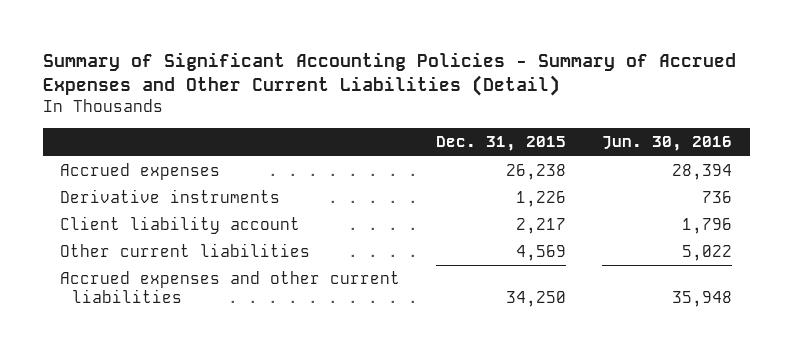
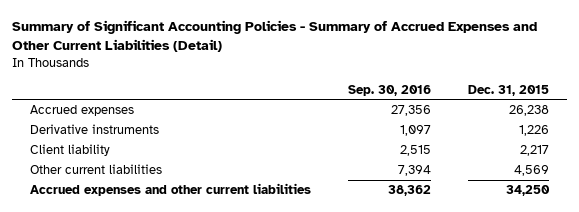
- | Dec. 31, 2015 | Jun. 30, 2016
+ | Sep. 30, 2016 | Dec. 31, 2015
- Client liability account | 2,217 | 1,796
+ Client liability | 2,515 | 2,217

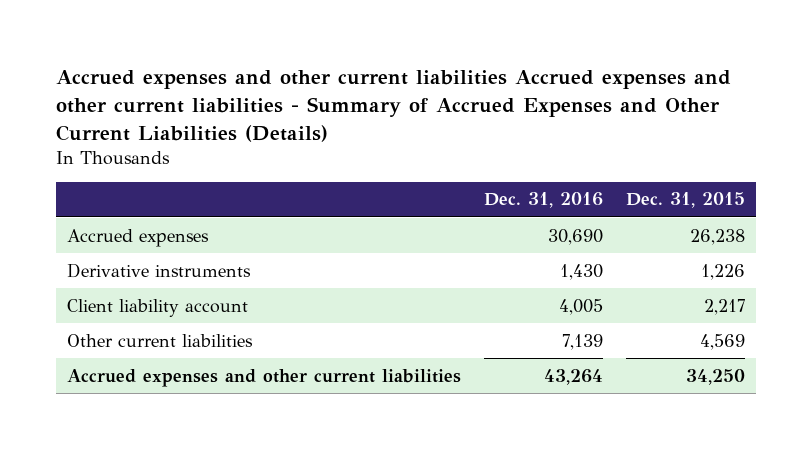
- Summary of Significant Accounting Policies - Summary of Accrued Expenses and Other Current Liabilities (Detail)
+ Accrued expenses and other current liabilities Accrued expenses and other current liabilities - Summary of Accrued Expenses and Other Current Liabilities (Details)
- | Sep. 30, 2016 | Dec. 31, 2015
+ | Dec. 31, 2016 | Dec. 31, 2015
- Client liability | 2,515 | 2,217
+ Client liability account | 4,005 | 2,217

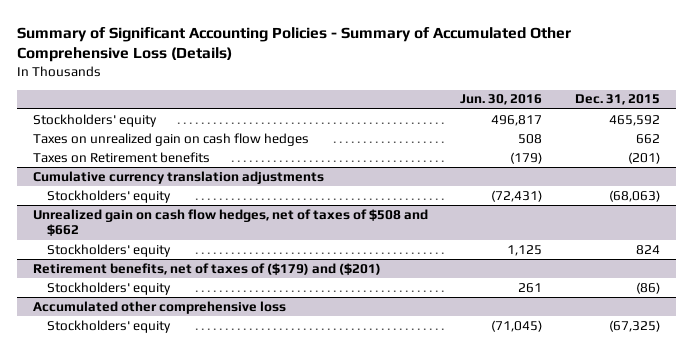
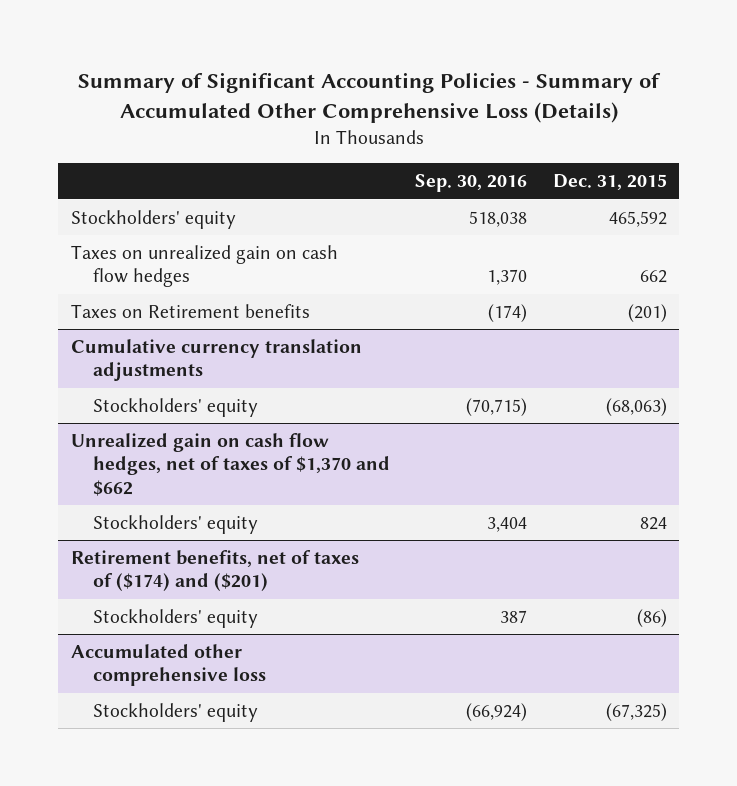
- | Jun. 30, 2016 | Dec. 31, 2015
+ | Sep. 30, 2016 | Dec. 31, 2015
- Unrealized gain on cash flow hedges, net of taxes of $508 and $662
+ Unrealized gain on cash flow hedges, net of taxes of $1,370 and $662
- Retirement benefits, net of taxes of ($179) and ($201)
+ Retirement benefits, net of taxes of ($174) and ($201)

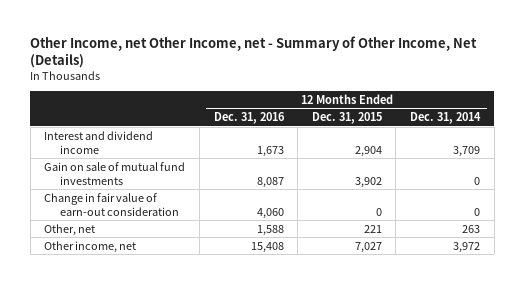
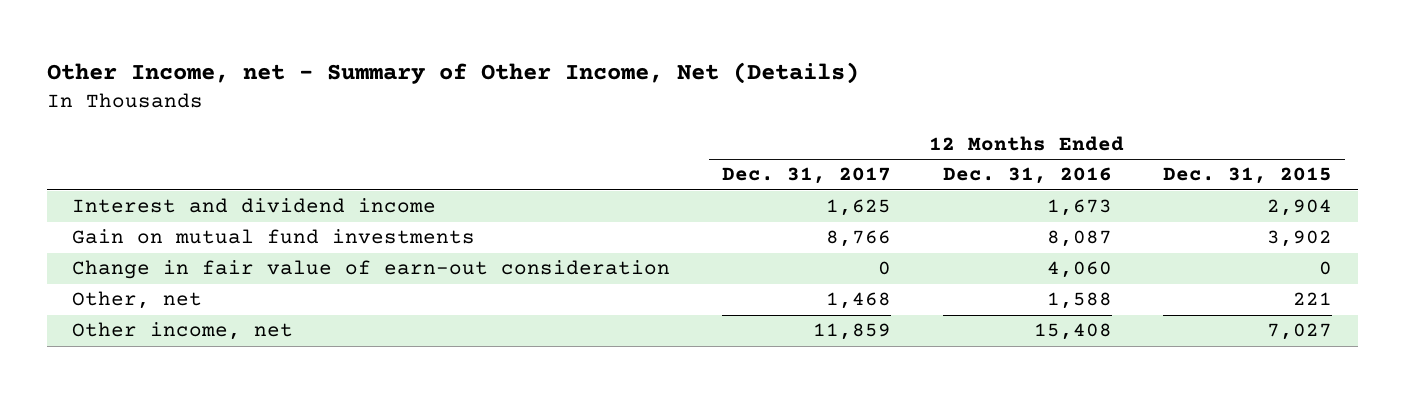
- Other Income, net Other Income, net - Summary of Other Income, Net (Details)
+ Other Income, net - Summary of Other Income, Net (Details)
- | 12 Months Ended Dec. 31, 2016 | 12 Months Ended Dec. 31, 2015 | 12 Months Ended Dec. 31, 2014
+ | 12 Months Ended Dec. 31, 2017 | 12 Months Ended Dec. 31, 2016 | 12 Months Ended Dec. 31, 2015
- Gain on sale of mutual fund investments | 8,087 | 3,902 | 0
+ Gain on mutual fund investments | 8,766 | 8,087 | 3,902

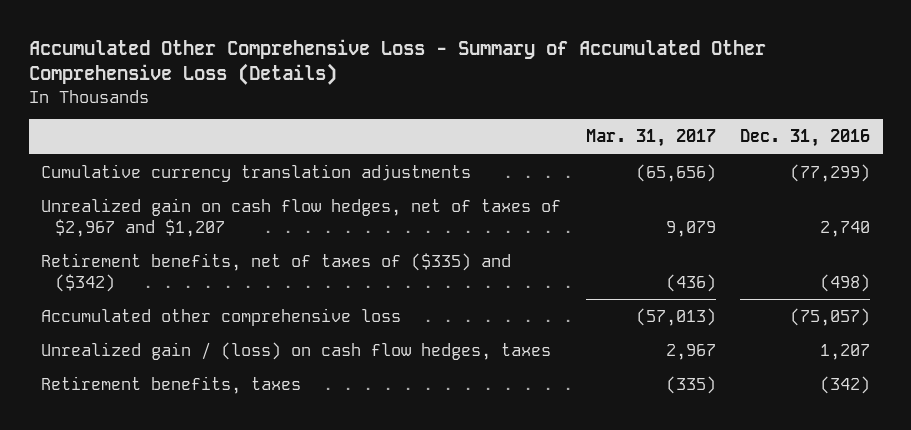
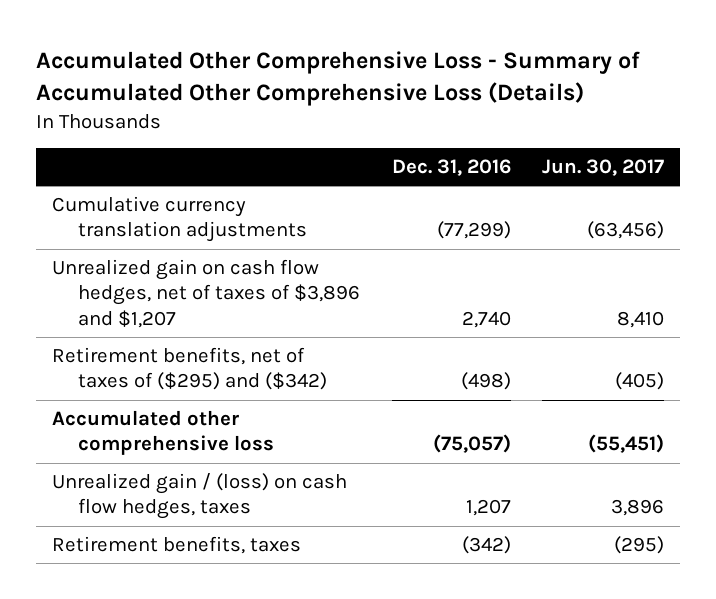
- | Mar. 31, 2017 | Dec. 31, 2016
+ | Dec. 31, 2016 | Jun. 30, 2017
- Unrealized gain on cash flow hedges, net of taxes of $2,967 and $1,207 | 9,079 | 2,740
- Retirement benefits, net of taxes of ($335) and ($342) | (436) | (498)
+ Unrealized gain on cash flow hedges, net of taxes of $3,896 and $1,207 | 2,740 | 8,410
+ Retirement benefits, net of taxes of ($295) and ($342) | (498) | (405)

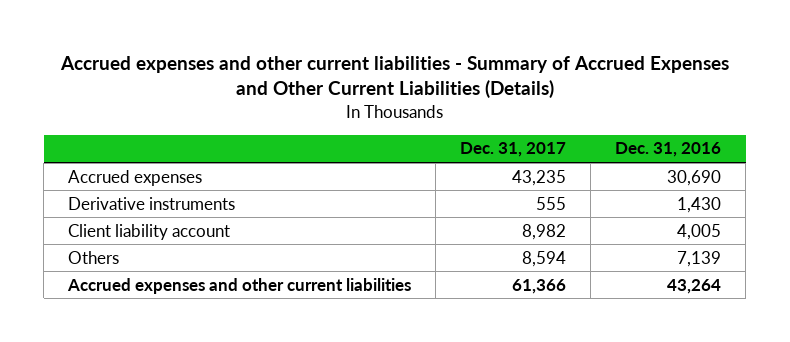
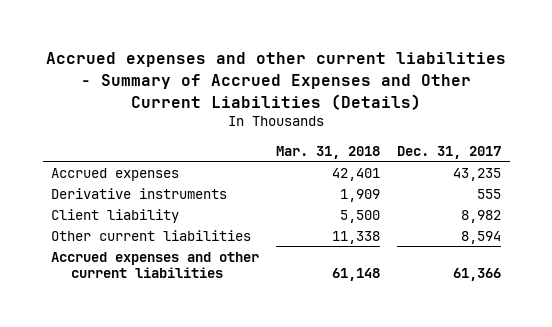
- | Dec. 31, 2017 | Dec. 31, 2016
+ | Mar. 31, 2018 | Dec. 31, 2017
- Client liability account | 8,982 | 4,005
- Others | 8,594 | 7,139
+ Client liability | 5,500 | 8,982
+ Other current liabilities | 11,338 | 8,594

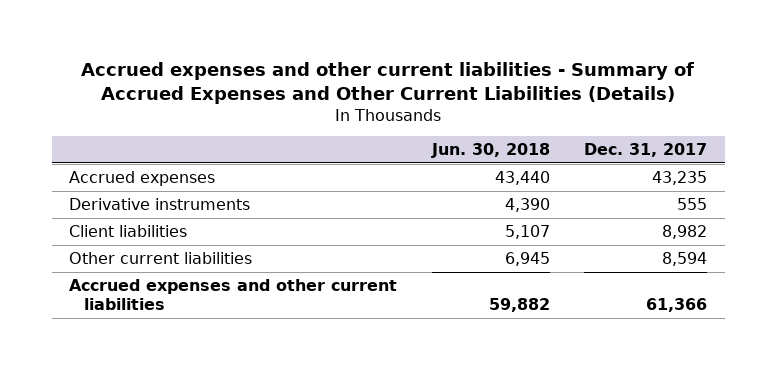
- | Mar. 31, 2018 | Dec. 31, 2017
+ | Jun. 30, 2018 | Dec. 31, 2017
- Client liability | 5,500 | 8,982
+ Client liabilities | 5,107 | 8,982

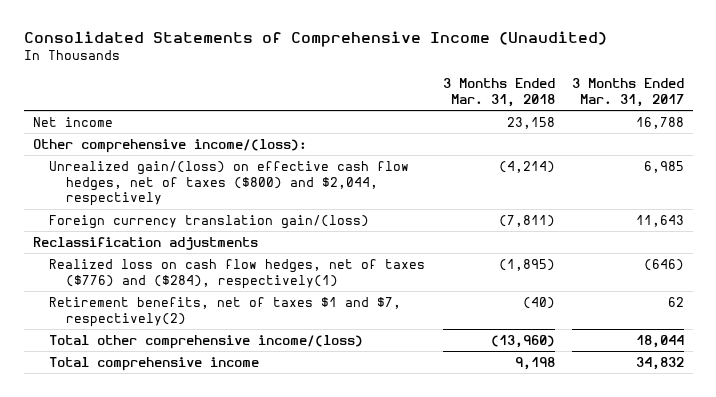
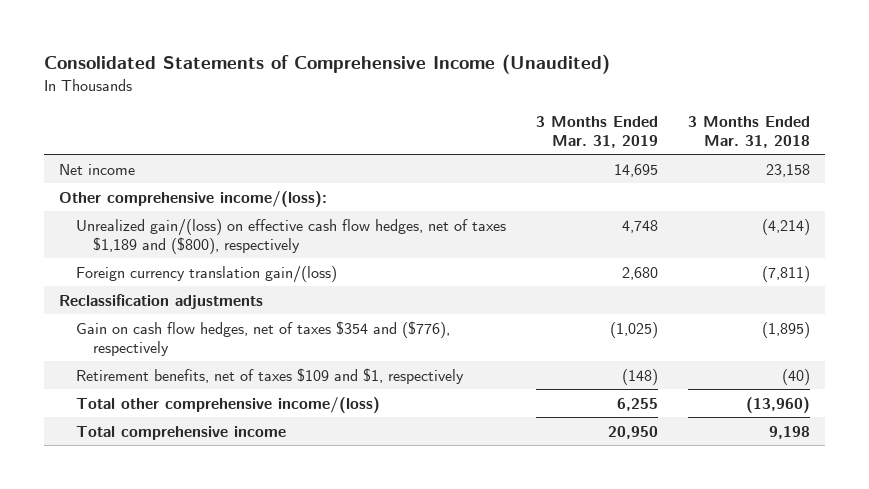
- | 3 Months Ended Mar. 31, 2018 | 3 Months Ended Mar. 31, 2017
+ | 3 Months Ended Mar. 31, 2019 | 3 Months Ended Mar. 31, 2018
- Unrealized gain/(loss) on effective cash flow hedges, net of taxes ($800) and $2,044, respectively | (4,214) | 6,985
+ Unrealized gain/(loss) on effective cash flow hedges, net of taxes $1,189 and ($800), respectively | 4,748 | (4,214)
- Realized loss on cash flow hedges, net of taxes ($776) and ($284), respectively(1) | (1,895) | (646)
- Retirement benefits, net of taxes $1 and $7, respectively(2) | (40) | 62
+ Gain on cash flow hedges, net of taxes $354 and ($776), respectively | (1,025) | (1,895)
+ Retirement benefits, net of taxes $109 and $1, respectively | (148) | (40)

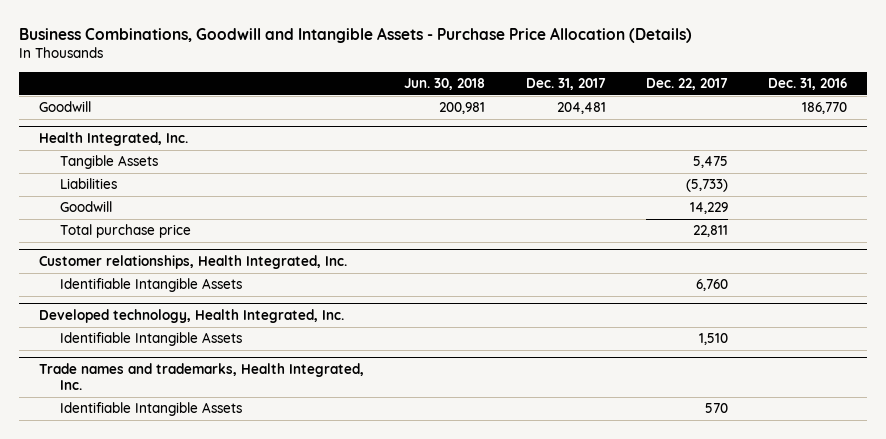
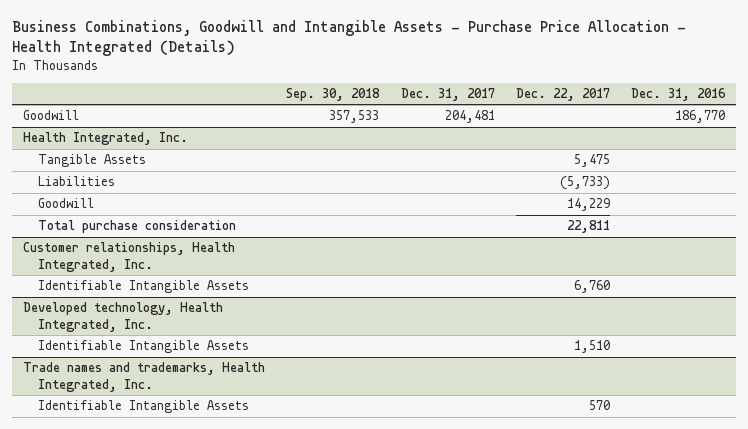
- Business Combinations, Goodwill and Intangible Assets - Purchase Price Allocation (Details)
+ Business Combinations, Goodwill and Intangible Assets - Purchase Price Allocation - Health Integrated (Details)
- | Jun. 30, 2018 | Dec. 31, 2017 | Dec. 22, 2017 | Dec. 31, 2016
+ | Sep. 30, 2018 | Dec. 31, 2017 | Dec. 22, 2017 | Dec. 31, 2016
@ Health Integrated, Inc.
- Total purchase price | | | 22,811 |
+ Total purchase consideration | | | 22,811 |

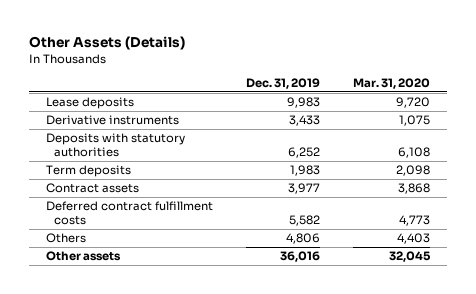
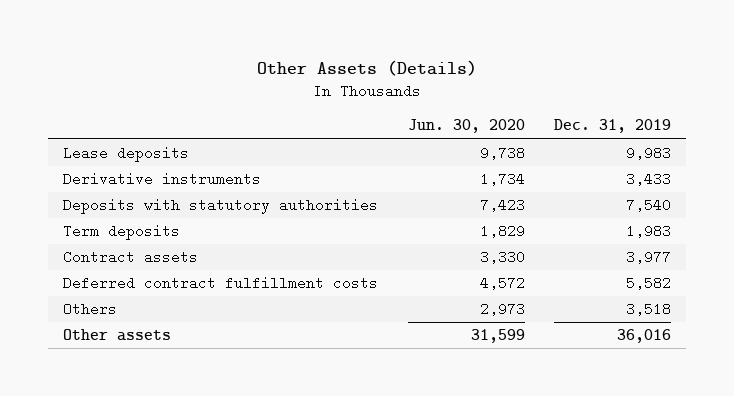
- | Dec. 31, 2019 | Mar. 31, 2020
+ | Jun. 30, 2020 | Dec. 31, 2019
- Deposits with statutory authorities | 6,252 | 6,108
+ Deposits with statutory authorities | 7,423 | 7,540
- Others | 4,806 | 4,403
+ Others | 2,973 | 3,518

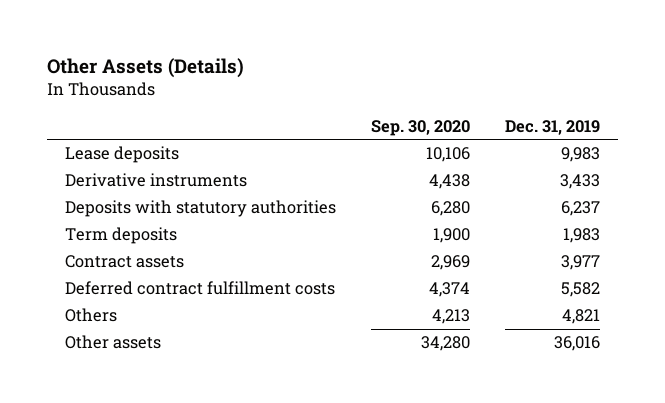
- | Jun. 30, 2020 | Dec. 31, 2019
+ | Sep. 30, 2020 | Dec. 31, 2019
- Deposits with statutory authorities | 7,423 | 7,540
+ Deposits with statutory authorities | 6,280 | 6,237
- Others | 2,973 | 3,518
+ Others | 4,213 | 4,821

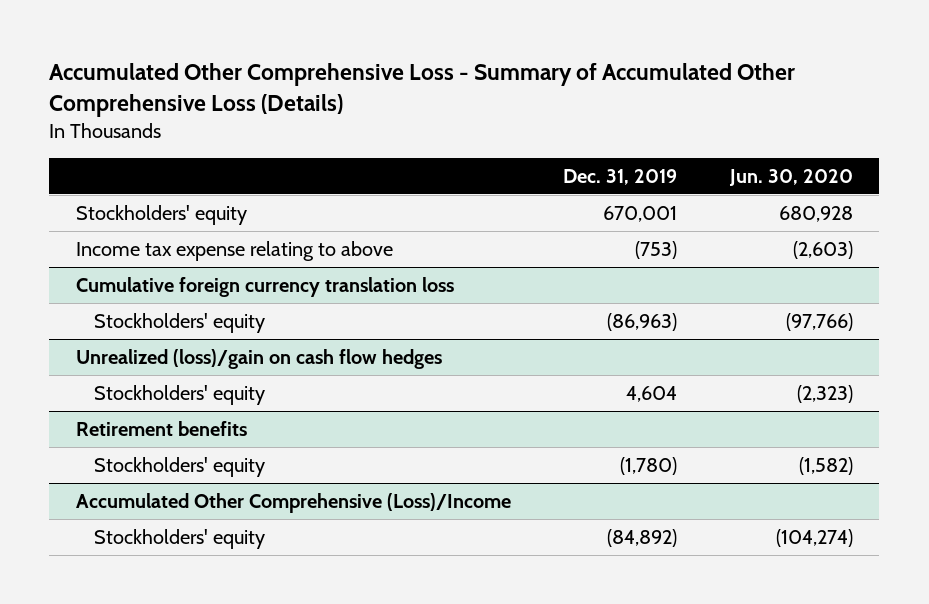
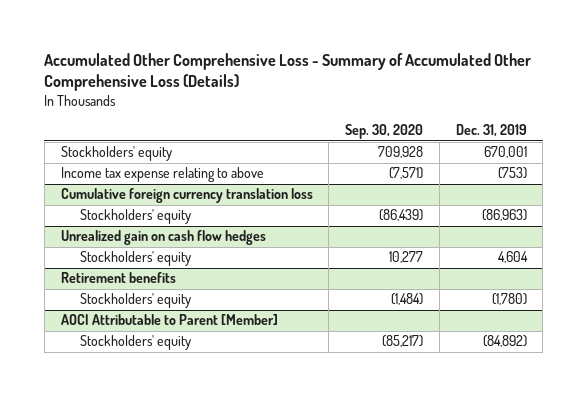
- | Dec. 31, 2019 | Jun. 30, 2020
+ | Sep. 30, 2020 | Dec. 31, 2019
- Unrealized (loss)/gain on cash flow hedges
+ Unrealized gain on cash flow hedges
- Accumulated Other Comprehensive (Loss)/Income
+ AOCI Attributable to Parent [Member]

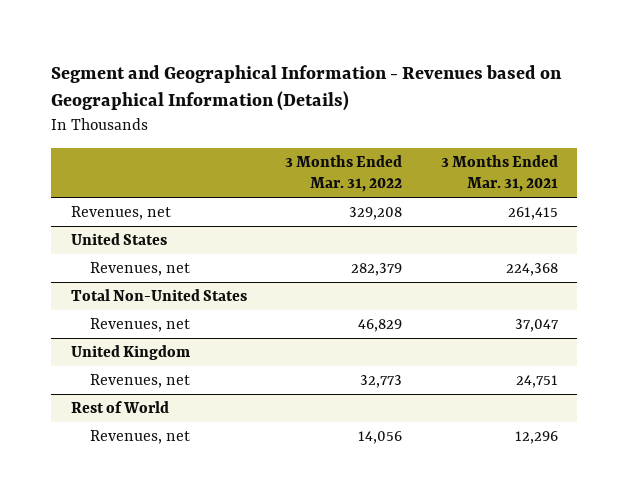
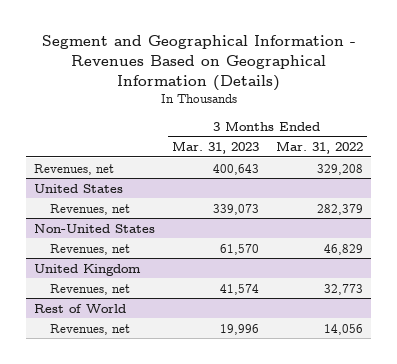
- Segment and Geographical Information - Revenues based on Geographical Information (Details)
+ Segment and Geographical Information - Revenues Based on Geographical Information (Details)
- | 3 Months Ended Mar. 31, 2022 | 3 Months Ended Mar. 31, 2021
+ | 3 Months Ended Mar. 31, 2023 | 3 Months Ended Mar. 31, 2022
- Total Non-United States
+ Non-United States

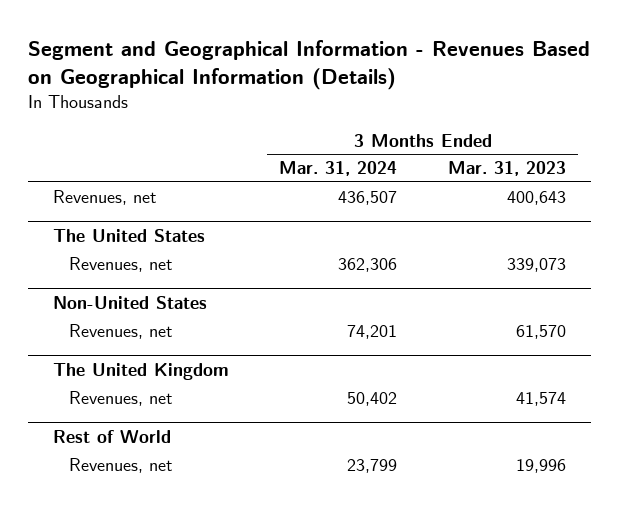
- | 3 Months Ended Mar. 31, 2023 | 3 Months Ended Mar. 31, 2022
+ | 3 Months Ended Mar. 31, 2024 | 3 Months Ended Mar. 31, 2023
- United States
+ The United States
- United Kingdom
+ The United Kingdom

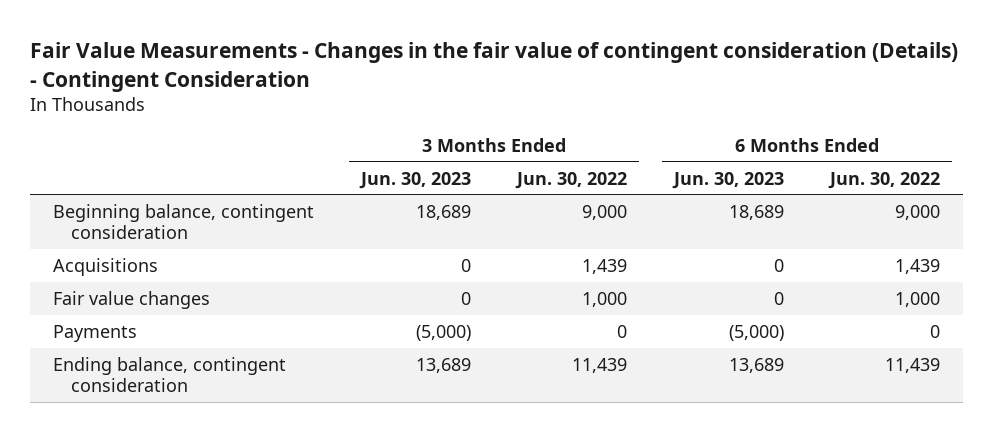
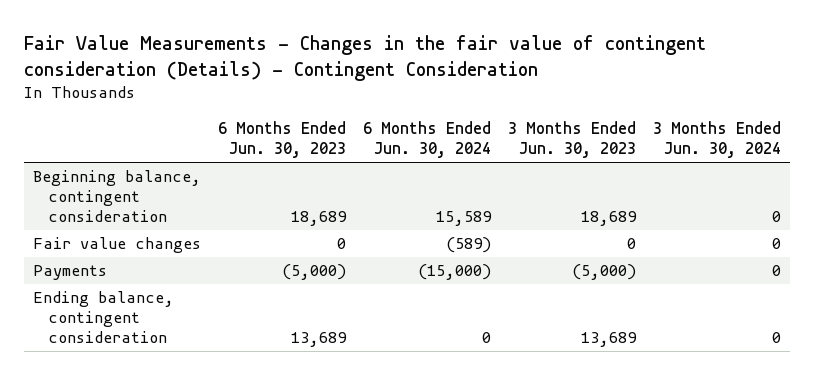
- | 3 Months Ended Jun. 30, 2023 | 3 Months Ended Jun. 30, 2022 | 6 Months Ended Jun. 30, 2023 | 6 Months Ended Jun. 30, 2022
+ | 6 Months Ended Jun. 30, 2023 | 6 Months Ended Jun. 30, 2024 | 3 Months Ended Jun. 30, 2023 | 3 Months Ended Jun. 30, 2024
- Acquisitions | 0 | 1,439 | 0 | 1,439

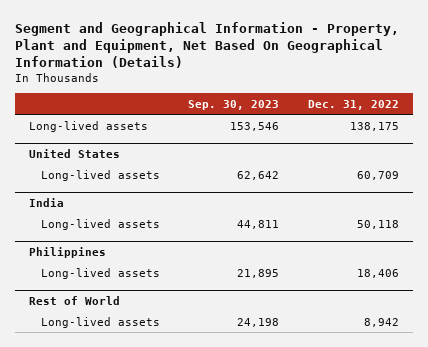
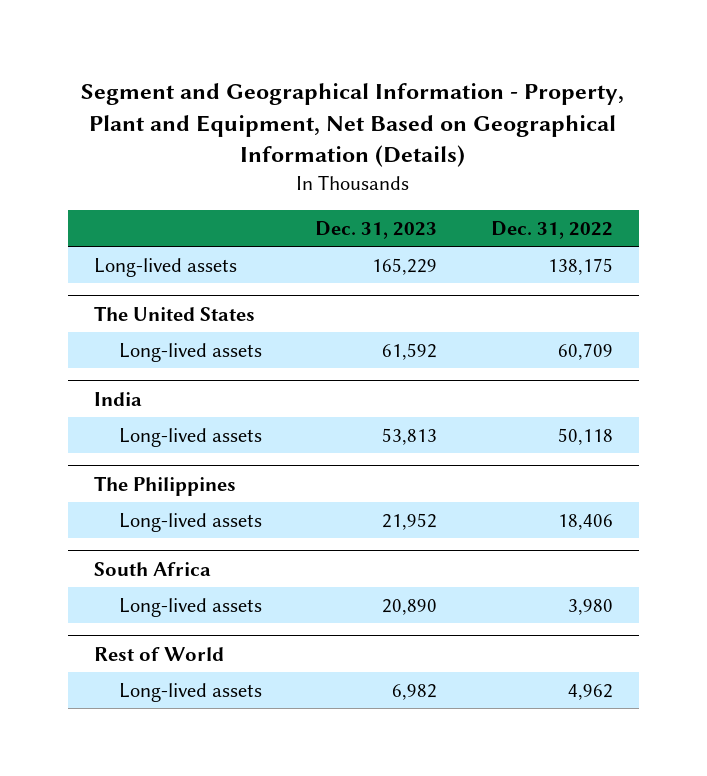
- Segment and Geographical Information - Property, Plant and Equipment, Net Based On Geographical Information (Details)
+ Segment and Geographical Information - Property, Plant and Equipment, Net Based on Geographical Information (Details)
- | Sep. 30, 2023 | Dec. 31, 2022
+ | Dec. 31, 2023 | Dec. 31, 2022
- United States
+ The United States
- Philippines
+ The Philippines
+ South Africa
+ Long-lived assets | 20,890 | 3,980
@ Rest of World
- Long-lived assets | 24,198 | 8,942
+ Long-lived assets | 6,982 | 4,962

